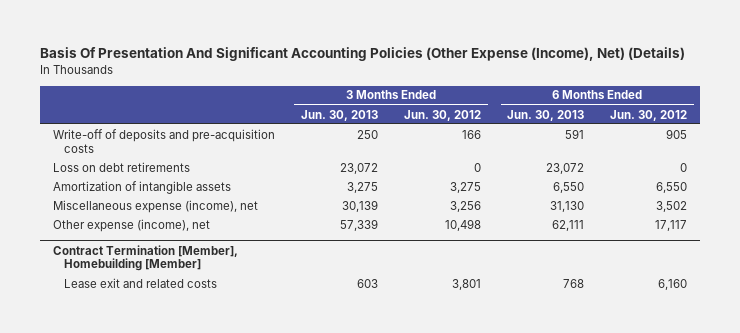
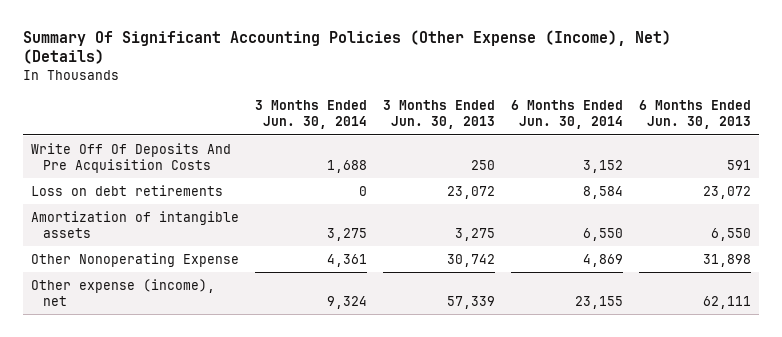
- Basis Of Presentation And Significant Accounting Policies (Other Expense (Income), Net) (Details)
+ Summary Of Significant Accounting Policies (Other Expense (Income), Net) (Details)
- | 3 Months Ended Jun. 30, 2013 | 3 Months Ended Jun. 30, 2012 | 6 Months Ended Jun. 30, 2013 | 6 Months Ended Jun. 30, 2012
+ | 3 Months Ended Jun. 30, 2014 | 3 Months Ended Jun. 30, 2013 | 6 Months Ended Jun. 30, 2014 | 6 Months Ended Jun. 30, 2013
- Write-off of deposits and pre-acquisition costs | 250 | 166 | 591 | 905
+ Write Off Of Deposits And Pre Acquisition Costs | 1,688 | 250 | 3,152 | 591
- Miscellaneous expense (income), net | 30,139 | 3,256 | 31,130 | 3,502
+ Other Nonoperating Expense | 4,361 | 30,742 | 4,869 | 31,898
- Contract Termination [Member], Homebuilding [Member]
- Lease exit and related costs | 603 | 3,801 | 768 | 6,160

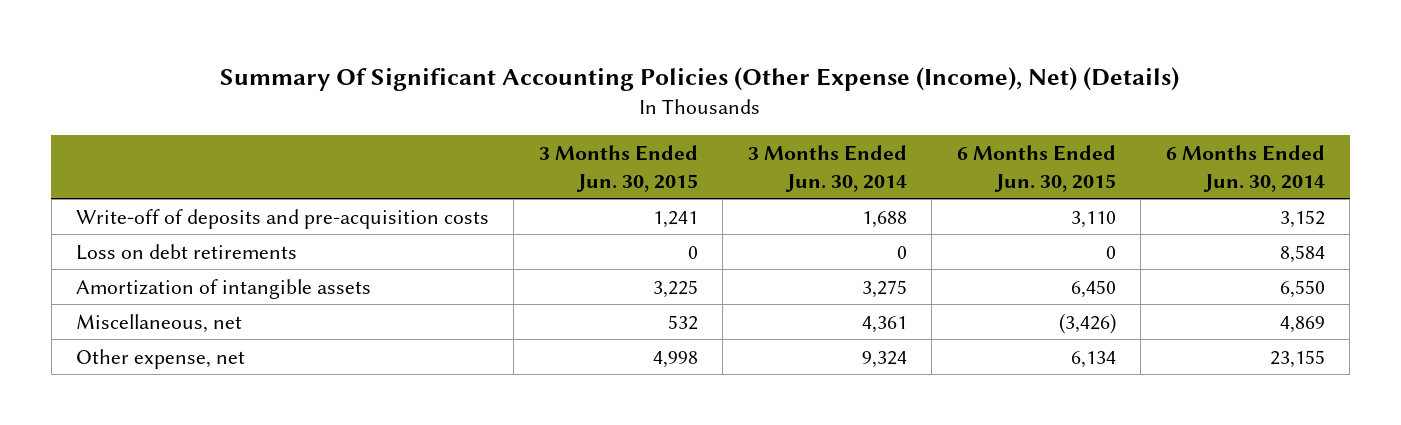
- | 3 Months Ended Jun. 30, 2014 | 3 Months Ended Jun. 30, 2013 | 6 Months Ended Jun. 30, 2014 | 6 Months Ended Jun. 30, 2013
+ | 3 Months Ended Jun. 30, 2015 | 3 Months Ended Jun. 30, 2014 | 6 Months Ended Jun. 30, 2015 | 6 Months Ended Jun. 30, 2014
- Write Off Of Deposits And Pre Acquisition Costs | 1,688 | 250 | 3,152 | 591
+ Write-off of deposits and pre-acquisition costs | 1,241 | 1,688 | 3,110 | 3,152
- Other Nonoperating Expense | 4,361 | 30,742 | 4,869 | 31,898
- Other expense (income), net | 9,324 | 57,339 | 23,155 | 62,111
+ Miscellaneous, net | 532 | 4,361 | (3,426) | 4,869
+ Other expense, net | 4,998 | 9,324 | 6,134 | 23,155

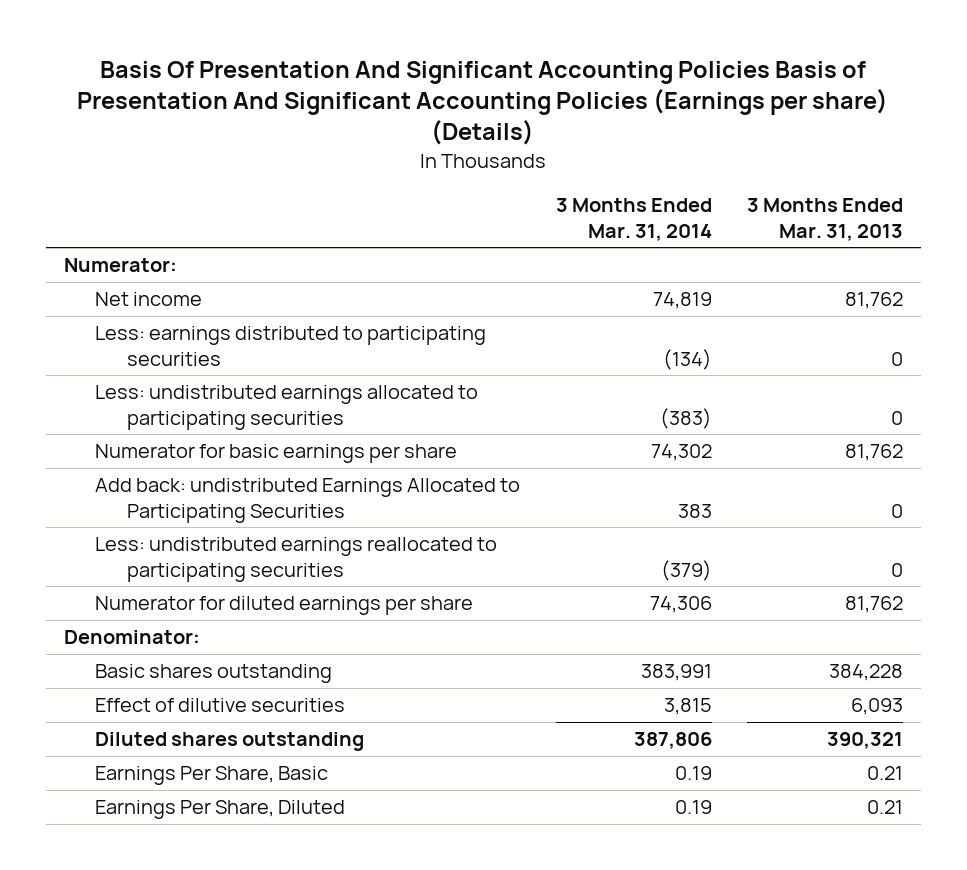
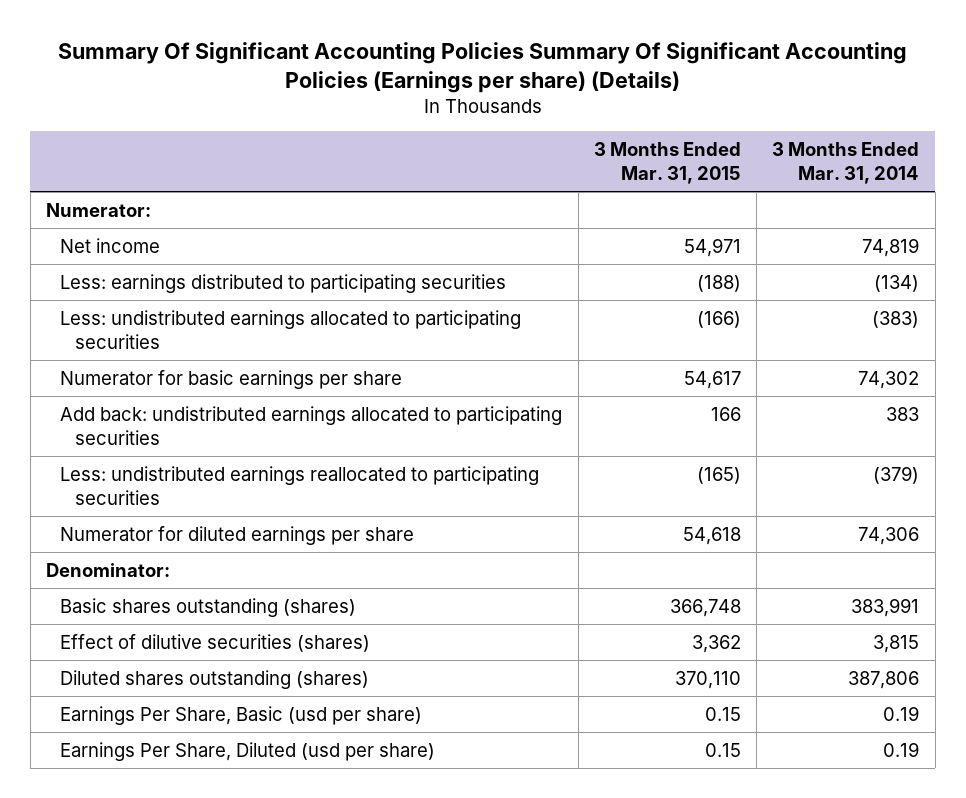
- Basis Of Presentation And Significant Accounting Policies Basis of Presentation And Significant Accounting Policies (Earnings per share) (Details)
+ Summary Of Significant Accounting Policies Summary Of Significant Accounting Policies (Earnings per share) (Details)
- | 3 Months Ended Mar. 31, 2014 | 3 Months Ended Mar. 31, 2013
+ | 3 Months Ended Mar. 31, 2015 | 3 Months Ended Mar. 31, 2014
- Add back: undistributed Earnings Allocated to Participating Securities | 383 | 0
+ Add back: undistributed earnings allocated to participating securities | 166 | 383
- Basic shares outstanding | 383,991 | 384,228
- Effect of dilutive securities | 3,815 | 6,093
- Diluted shares outstanding | 387,806 | 390,321
- Earnings Per Share, Basic | 0.19 | 0.21
- Earnings Per Share, Diluted | 0.19 | 0.21
+ Basic shares outstanding (shares) | 366,748 | 383,991
+ Effect of dilutive securities (shares) | 3,362 | 3,815
+ Diluted shares outstanding (shares) | 370,110 | 387,806
+ Earnings Per Share, Basic (usd per share) | 0.15 | 0.19
+ Earnings Per Share, Diluted (usd per share) | 0.15 | 0.19

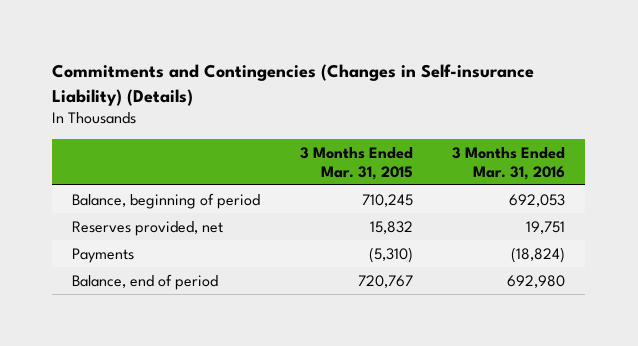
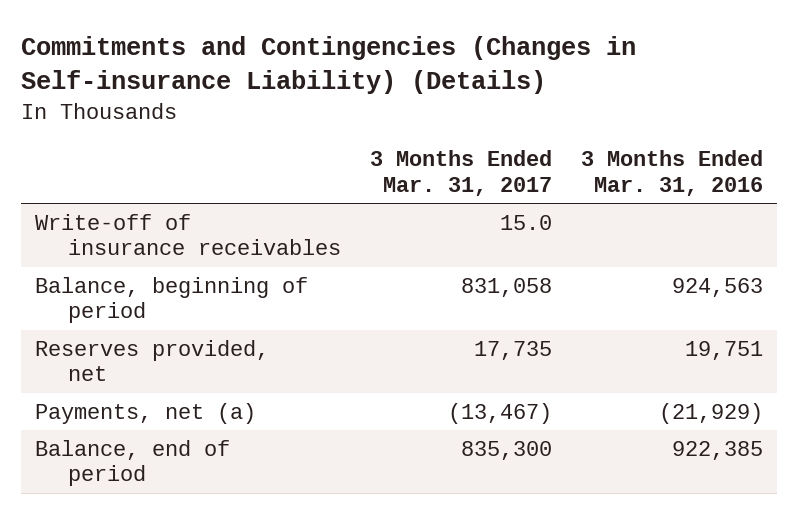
- | 3 Months Ended Mar. 31, 2015 | 3 Months Ended Mar. 31, 2016
+ | 3 Months Ended Mar. 31, 2017 | 3 Months Ended Mar. 31, 2016
- Balance, beginning of period | 710,245 | 692,053
+ Write-off of insurance receivables | 15.0 |
+ Balance, beginning of period | 831,058 | 924,563
- Payments | (5,310) | (18,824)
- Balance, end of period | 720,767 | 692,980
+ Payments, net (a) | (13,467) | (21,929)
+ Balance, end of period | 835,300 | 922,385

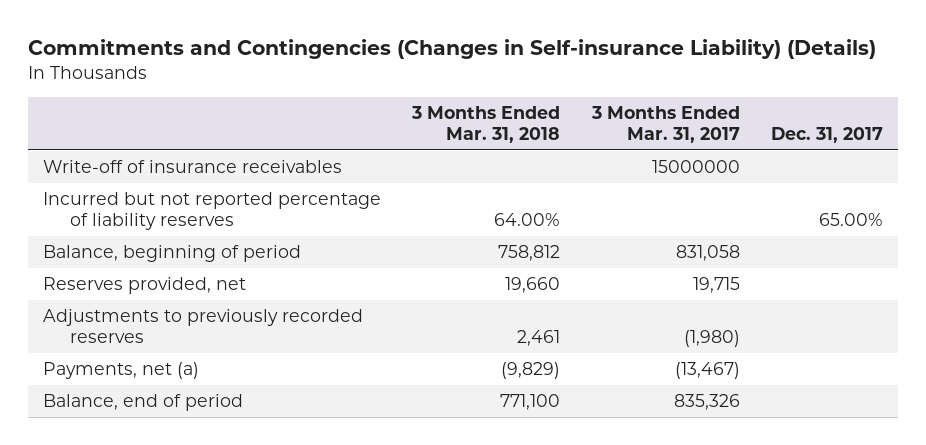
- | 3 Months Ended Mar. 31, 2017 | 3 Months Ended Mar. 31, 2016
+ | 3 Months Ended Mar. 31, 2018 | 3 Months Ended Mar. 31, 2017 | Dec. 31, 2017
- Write-off of insurance receivables | 15.0 |
+ Write-off of insurance receivables | | 15000000 |
+ Incurred but not reported percentage of liability reserves | 64.00% | | 65.00%
- Reserves provided, net | 17,735 | 19,751
+ Reserves provided, net | 19,660 | 19,715 |
+ Adjustments to previously recorded reserves | 2,461 | (1,980) |
- Balance, end of period | 835,300 | 922,385
+ Balance, end of period | 771,100 | 835,326 |

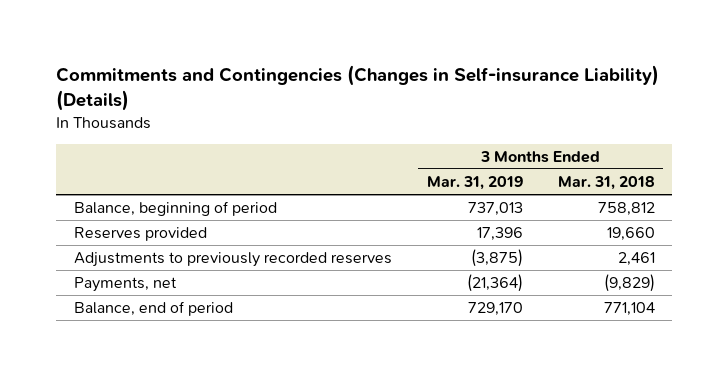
- | 3 Months Ended Mar. 31, 2018 | 3 Months Ended Mar. 31, 2017 | Dec. 31, 2017
+ | 3 Months Ended Mar. 31, 2019 | 3 Months Ended Mar. 31, 2018
- Write-off of insurance receivables | | 15000000 |
- Incurred but not reported percentage of liability reserves | 64.00% | | 65.00%
- Reserves provided, net | 19,660 | 19,715 |
+ Reserves provided | 17,396 | 19,660
- Payments, net (a) | (9,829) | (13,467) |
- Balance, end of period | 771,100 | 835,326 |
+ Payments, net | (21,364) | (9,829)
+ Balance, end of period | 729,170 | 771,104

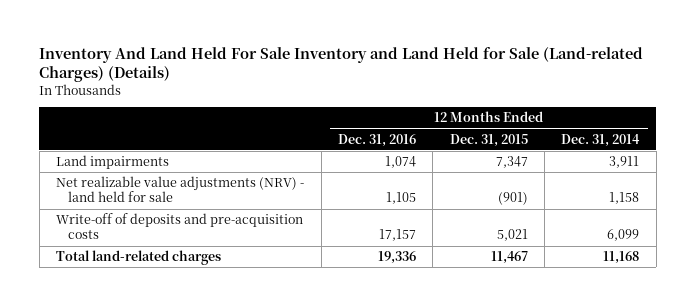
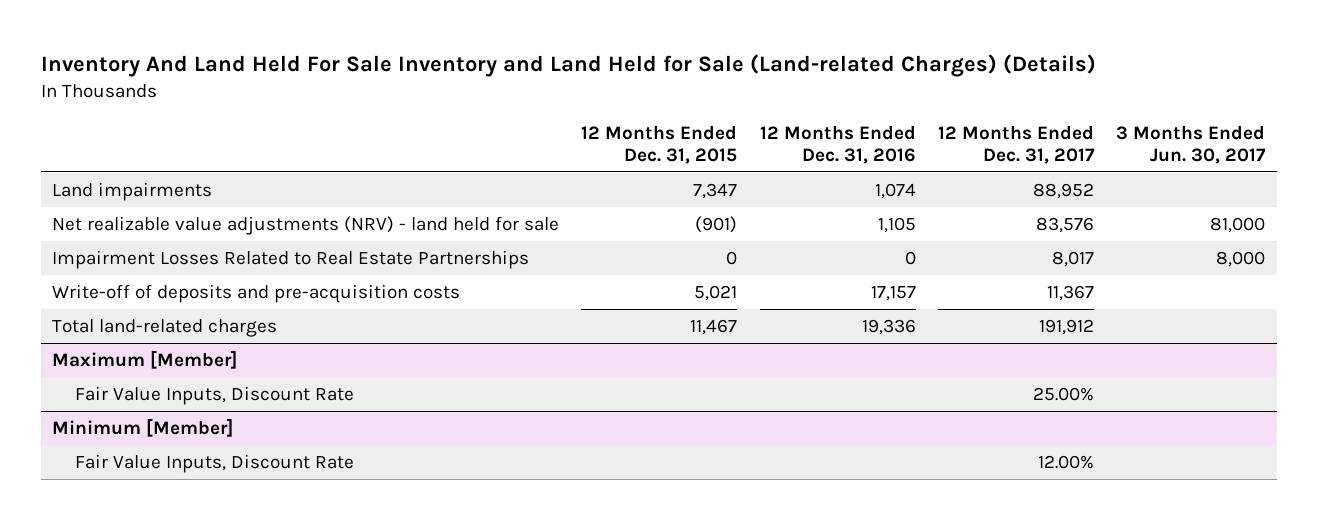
- | 12 Months Ended Dec. 31, 2016 | 12 Months Ended Dec. 31, 2015 | 12 Months Ended Dec. 31, 2014
+ | 12 Months Ended Dec. 31, 2015 | 12 Months Ended Dec. 31, 2016 | 12 Months Ended Dec. 31, 2017 | 3 Months Ended Jun. 30, 2017
+ Impairment Losses Related to Real Estate Partnerships | 0 | 0 | 8,017 | 8,000
+ Maximum [Member]
+ Fair Value Inputs, Discount Rate | | | 25.00% |
+ Minimum [Member]
+ Fair Value Inputs, Discount Rate | | | 12.00% |

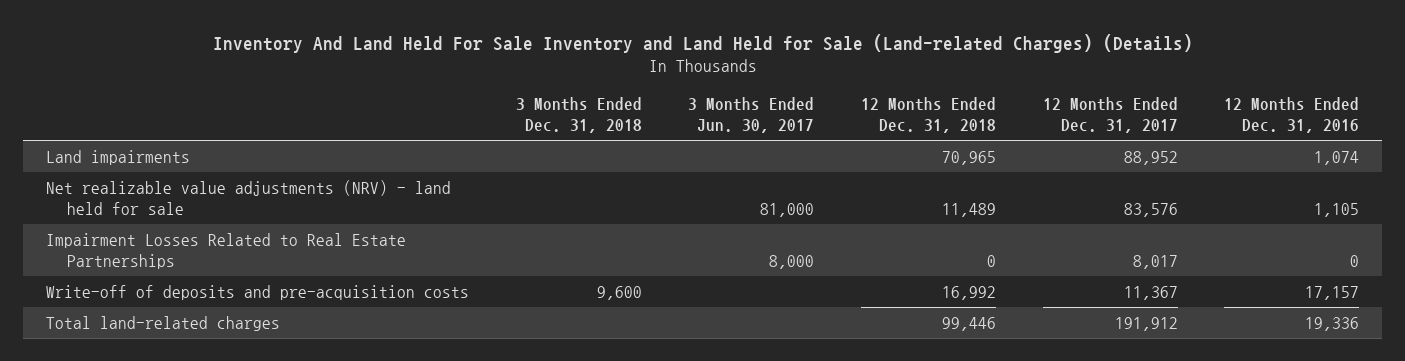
- | 12 Months Ended Dec. 31, 2015 | 12 Months Ended Dec. 31, 2016 | 12 Months Ended Dec. 31, 2017 | 3 Months Ended Jun. 30, 2017
+ | 3 Months Ended Dec. 31, 2018 | 3 Months Ended Jun. 30, 2017 | 12 Months Ended Dec. 31, 2018 | 12 Months Ended Dec. 31, 2017 | 12 Months Ended Dec. 31, 2016
- Maximum [Member]
- Fair Value Inputs, Discount Rate | | | 25.00% |
- Minimum [Member]
- Fair Value Inputs, Discount Rate | | | 12.00% |

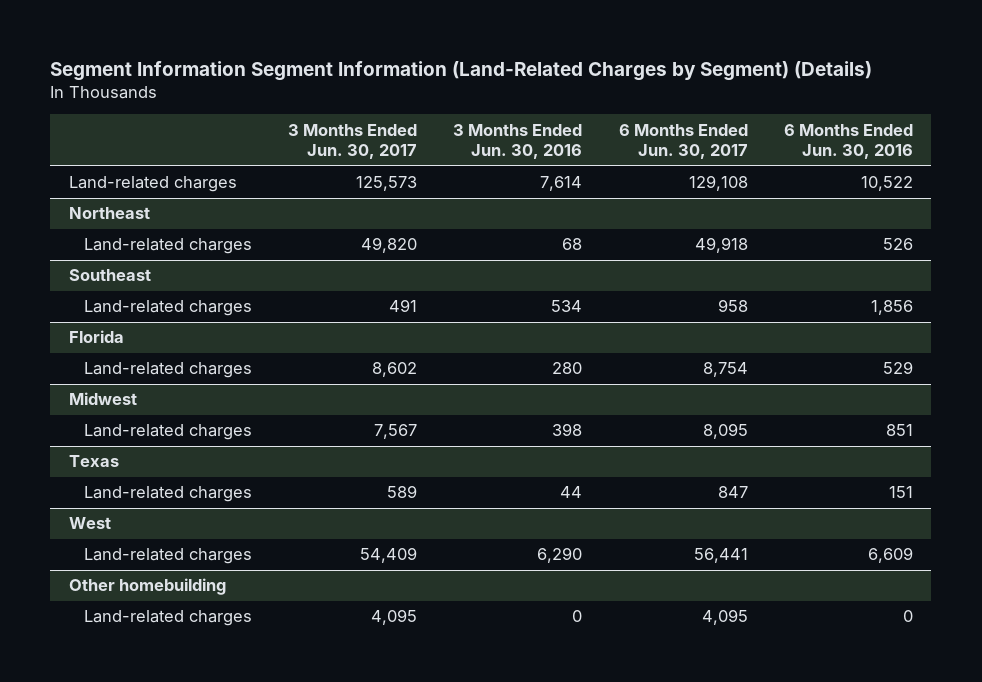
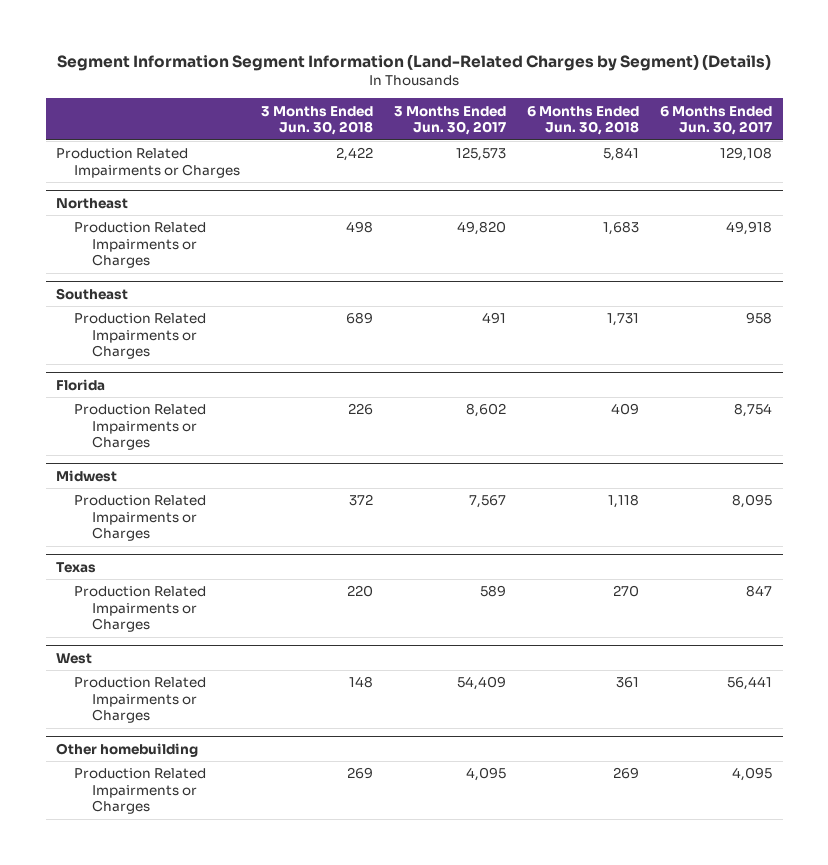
- | 3 Months Ended Jun. 30, 2017 | 3 Months Ended Jun. 30, 2016 | 6 Months Ended Jun. 30, 2017 | 6 Months Ended Jun. 30, 2016
+ | 3 Months Ended Jun. 30, 2018 | 3 Months Ended Jun. 30, 2017 | 6 Months Ended Jun. 30, 2018 | 6 Months Ended Jun. 30, 2017
- Land-related charges | 125,573 | 7,614 | 129,108 | 10,522
+ Production Related Impairments or Charges | 2,422 | 125,573 | 5,841 | 129,108
@ Northeast
- Land-related charges | 49,820 | 68 | 49,918 | 526
+ Production Related Impairments or Charges | 498 | 49,820 | 1,683 | 49,918
@ Southeast
- Land-related charges | 491 | 534 | 958 | 1,856
+ Production Related Impairments or Charges | 689 | 491 | 1,731 | 958
@ Florida
- Land-related charges | 8,602 | 280 | 8,754 | 529
+ Production Related Impairments or Charges | 226 | 8,602 | 409 | 8,754
@ Midwest
- Land-related charges | 7,567 | 398 | 8,095 | 851
+ Production Related Impairments or Charges | 372 | 7,567 | 1,118 | 8,095
@ Texas
- Land-related charges | 589 | 44 | 847 | 151
+ Production Related Impairments or Charges | 220 | 589 | 270 | 847
@ West
- Land-related charges | 54,409 | 6,290 | 56,441 | 6,609
+ Production Related Impairments or Charges | 148 | 54,409 | 361 | 56,441
@ Other homebuilding
- Land-related charges | 4,095 | 0 | 4,095 | 0
+ Production Related Impairments or Charges | 269 | 4,095 | 269 | 4,095

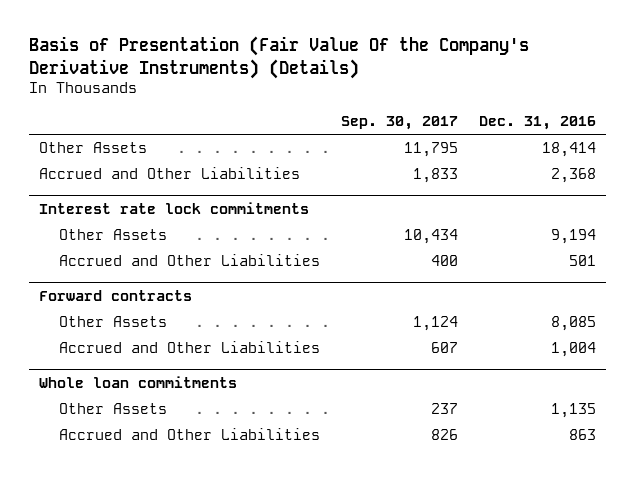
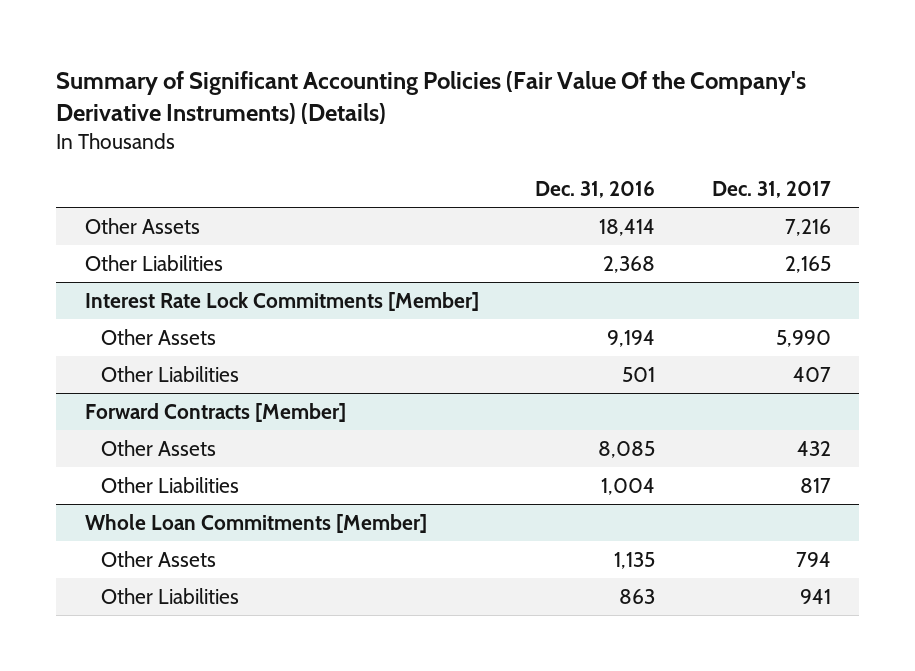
- Basis of Presentation (Fair Value Of the Company's Derivative Instruments) (Details)
+ Summary of Significant Accounting Policies (Fair Value Of the Company's Derivative Instruments) (Details)
- | Sep. 30, 2017 | Dec. 31, 2016
+ | Dec. 31, 2016 | Dec. 31, 2017
- Accrued and Other Liabilities | 1,833 | 2,368
- Interest rate lock commitments
+ Other Liabilities | 2,368 | 2,165
+ Interest Rate Lock Commitments [Member]
- Accrued and Other Liabilities | 400 | 501
- Forward contracts
+ Other Liabilities | 501 | 407
+ Forward Contracts [Member]
- Accrued and Other Liabilities | 607 | 1,004
- Whole loan commitments
+ Other Liabilities | 1,004 | 817
+ Whole Loan Commitments [Member]
- Accrued and Other Liabilities | 826 | 863
+ Other Liabilities | 863 | 941

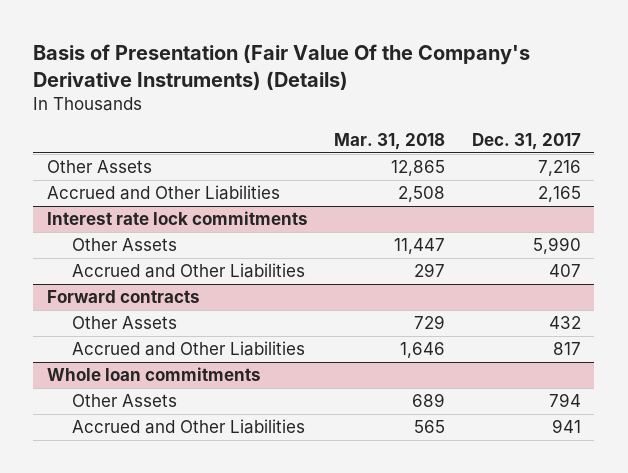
- Summary of Significant Accounting Policies (Fair Value Of the Company's Derivative Instruments) (Details)
+ Basis of Presentation (Fair Value Of the Company's Derivative Instruments) (Details)
- | Dec. 31, 2016 | Dec. 31, 2017
+ | Mar. 31, 2018 | Dec. 31, 2017
- Other Liabilities | 2,368 | 2,165
- Interest Rate Lock Commitments [Member]
+ Accrued and Other Liabilities | 2,508 | 2,165
+ Interest rate lock commitments
- Other Liabilities | 501 | 407
- Forward Contracts [Member]
+ Accrued and Other Liabilities | 297 | 407
+ Forward contracts
- Other Liabilities | 1,004 | 817
- Whole Loan Commitments [Member]
+ Accrued and Other Liabilities | 1,646 | 817
+ Whole loan commitments
- Other Liabilities | 863 | 941
+ Accrued and Other Liabilities | 565 | 941

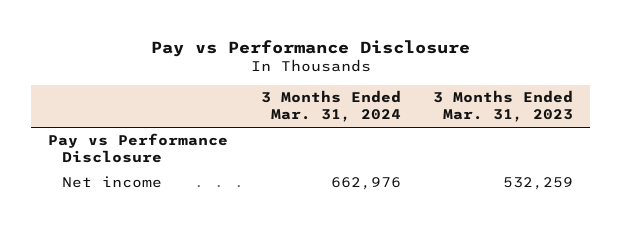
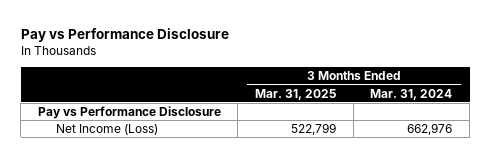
- | 3 Months Ended Mar. 31, 2024 | 3 Months Ended Mar. 31, 2023
+ | 3 Months Ended Mar. 31, 2025 | 3 Months Ended Mar. 31, 2024
- Net income | 662,976 | 532,259
+ Net Income (Loss) | 522,799 | 662,976

